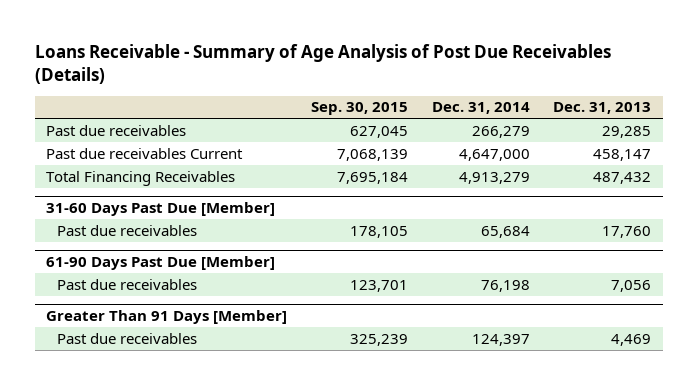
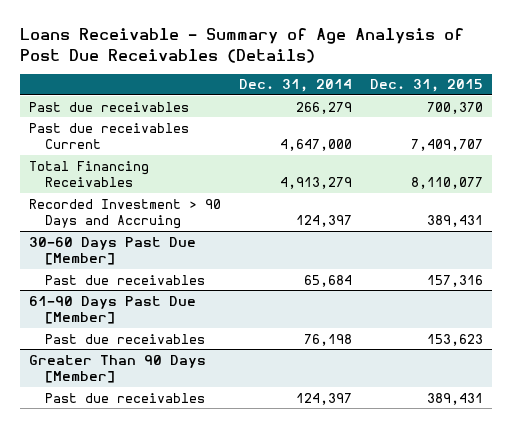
- | Sep. 30, 2015 | Dec. 31, 2014 | Dec. 31, 2013
+ | Dec. 31, 2014 | Dec. 31, 2015
- 31-60 Days Past Due [Member]
+ Recorded Investment > 90 Days and Accruing | 124,397 | 389,431
+ 30-60 Days Past Due [Member]
- Greater Than 91 Days [Member]
+ Greater Than 90 Days [Member]

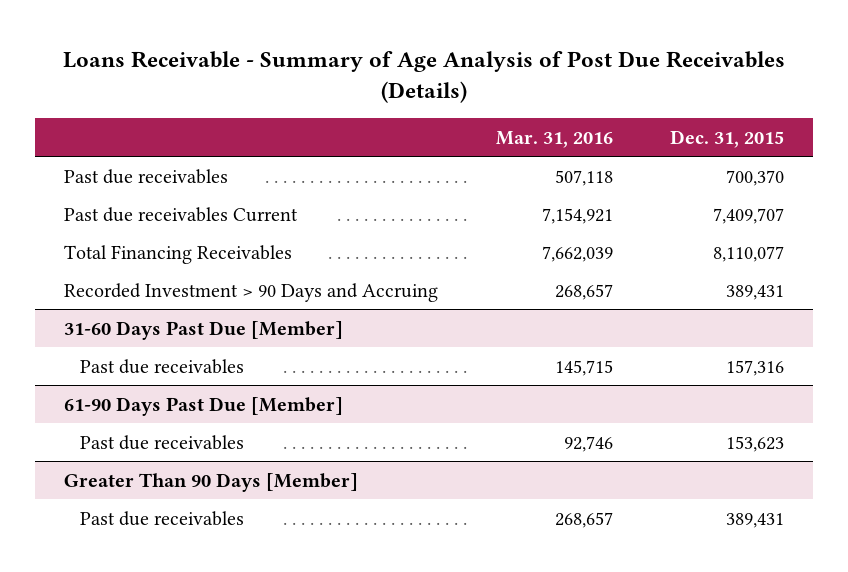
- | Dec. 31, 2014 | Dec. 31, 2015
+ | Mar. 31, 2016 | Dec. 31, 2015
- 30-60 Days Past Due [Member]
+ 31-60 Days Past Due [Member]

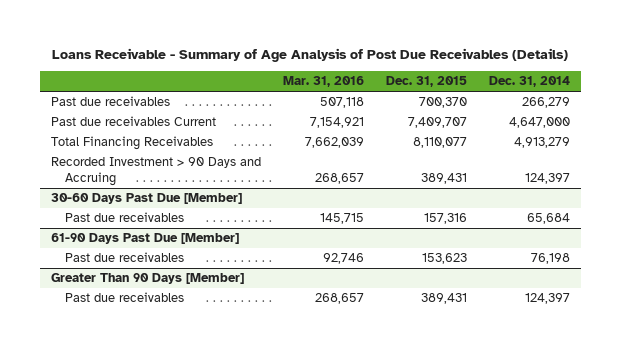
- | Mar. 31, 2016 | Dec. 31, 2015
+ | Mar. 31, 2016 | Dec. 31, 2015 | Dec. 31, 2014
- 31-60 Days Past Due [Member]
+ 30-60 Days Past Due [Member]

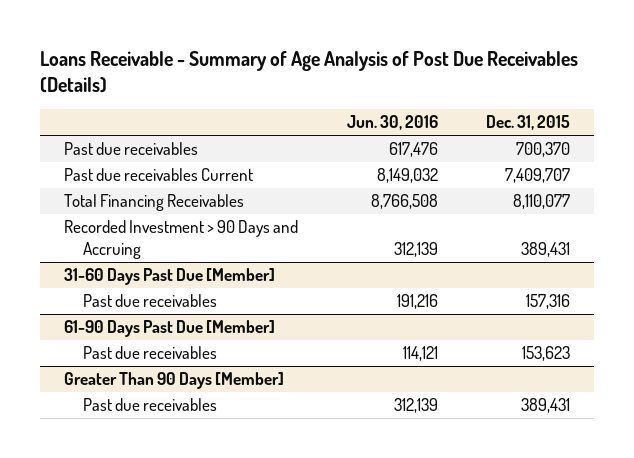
- | Mar. 31, 2016 | Dec. 31, 2015 | Dec. 31, 2014
+ | Jun. 30, 2016 | Dec. 31, 2015
- 30-60 Days Past Due [Member]
+ 31-60 Days Past Due [Member]

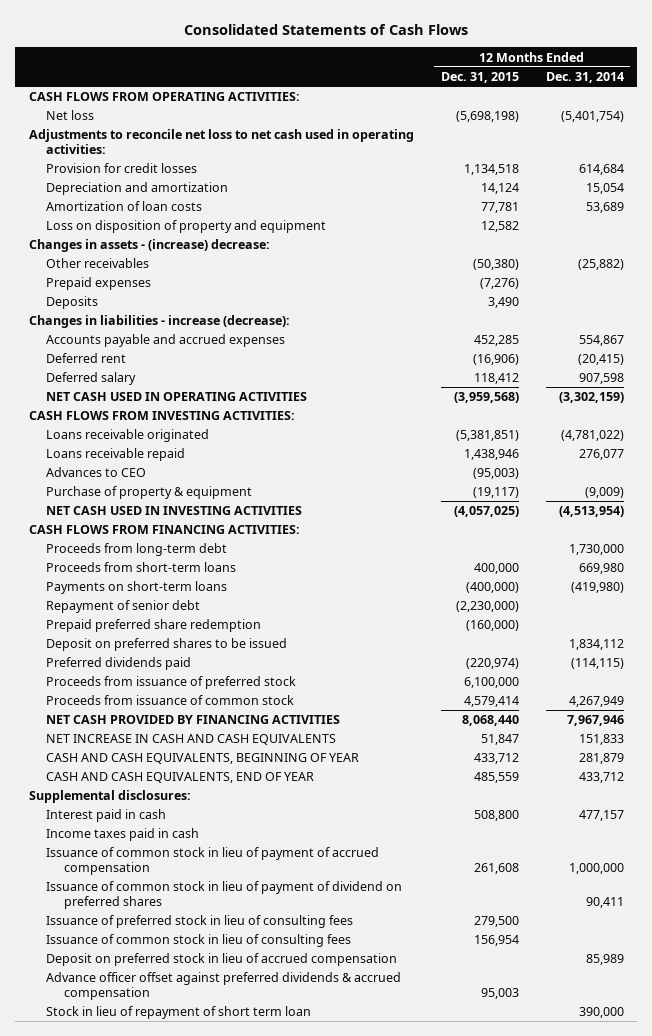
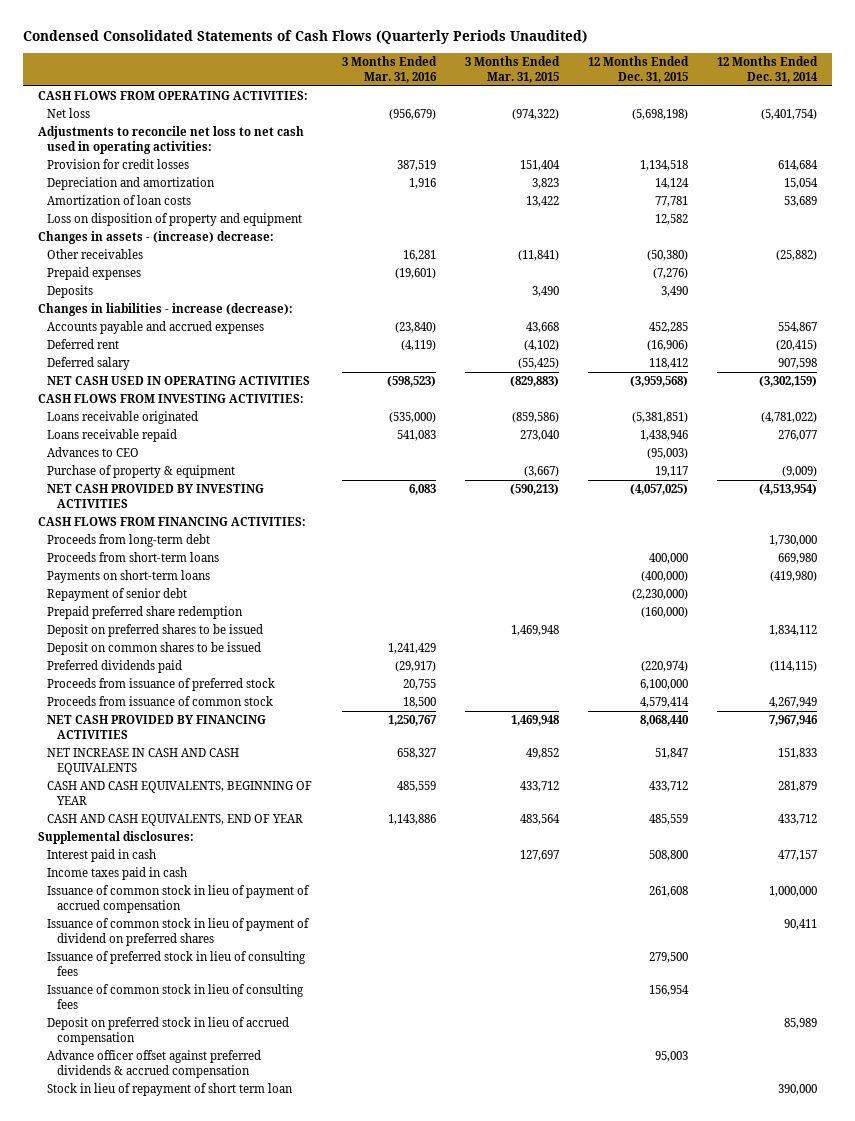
- Consolidated Statements of Cash Flows
+ Condensed Consolidated Statements of Cash Flows (Quarterly Periods Unaudited)
- | 12 Months Ended Dec. 31, 2015 | 12 Months Ended Dec. 31, 2014
+ | 3 Months Ended Mar. 31, 2016 | 3 Months Ended Mar. 31, 2015 | 12 Months Ended Dec. 31, 2015 | 12 Months Ended Dec. 31, 2014
- Purchase of property & equipment | (19,117) | (9,009)
- NET CASH USED IN INVESTING ACTIVITIES | (4,057,025) | (4,513,954)
+ Purchase of property & equipment | | (3,667) | 19,117 | (9,009)
+ NET CASH PROVIDED BY INVESTING ACTIVITIES | 6,083 | (590,213) | (4,057,025) | (4,513,954)
+ Deposit on common shares to be issued | 1,241,429 | | |

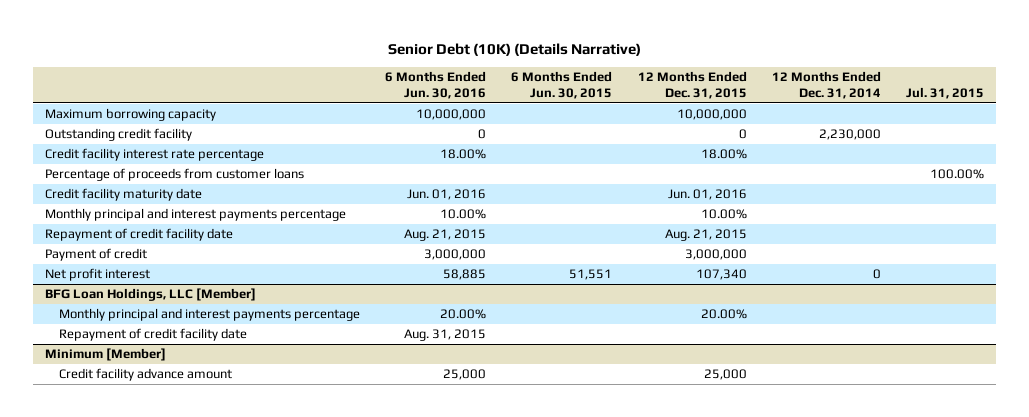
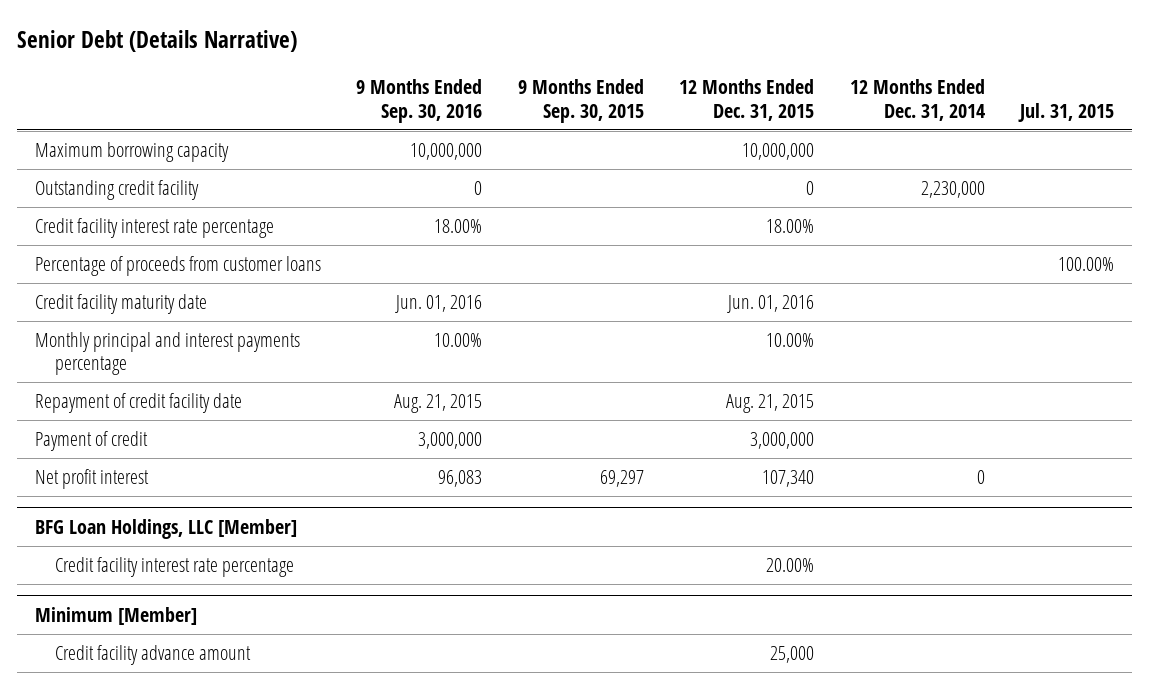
- Senior Debt (10K) (Details Narrative)
+ Senior Debt (Details Narrative)
- | 6 Months Ended Jun. 30, 2016 | 6 Months Ended Jun. 30, 2015 | 12 Months Ended Dec. 31, 2015 | 12 Months Ended Dec. 31, 2014 | Jul. 31, 2015
+ | 9 Months Ended Sep. 30, 2016 | 9 Months Ended Sep. 30, 2015 | 12 Months Ended Dec. 31, 2015 | 12 Months Ended Dec. 31, 2014 | Jul. 31, 2015
@ BFG Loan Holdings, LLC [Member]
- Monthly principal and interest payments percentage | 20.00% | | 20.00% | |
- Repayment of credit facility date | Aug. 31, 2015 | | | |
+ Credit facility interest rate percentage | | | 20.00% | |

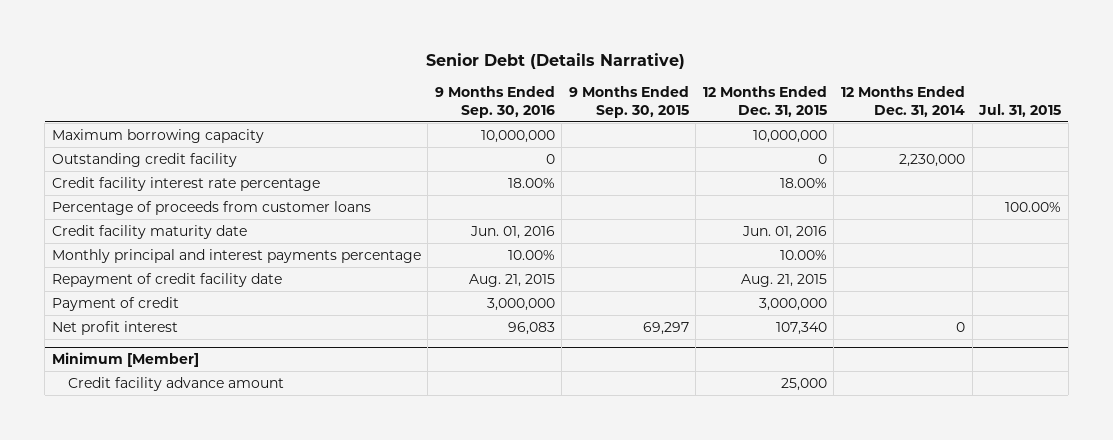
- BFG Loan Holdings, LLC [Member]
- Credit facility interest rate percentage | | | 20.00% | |

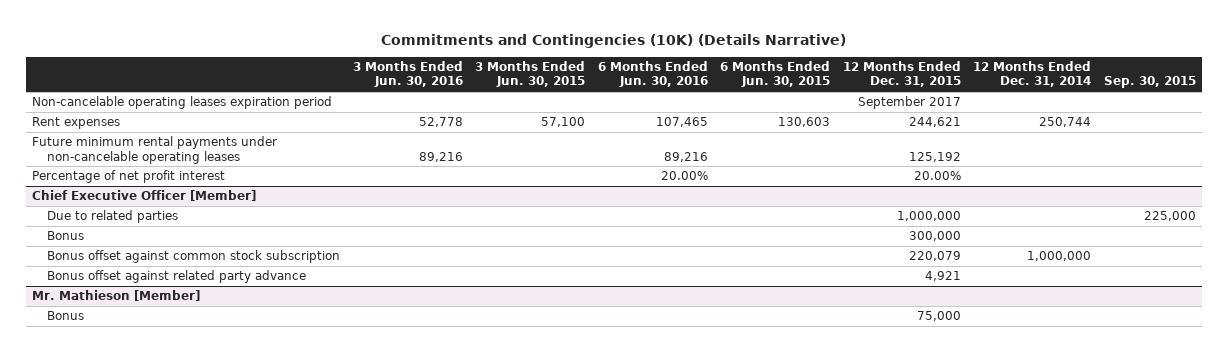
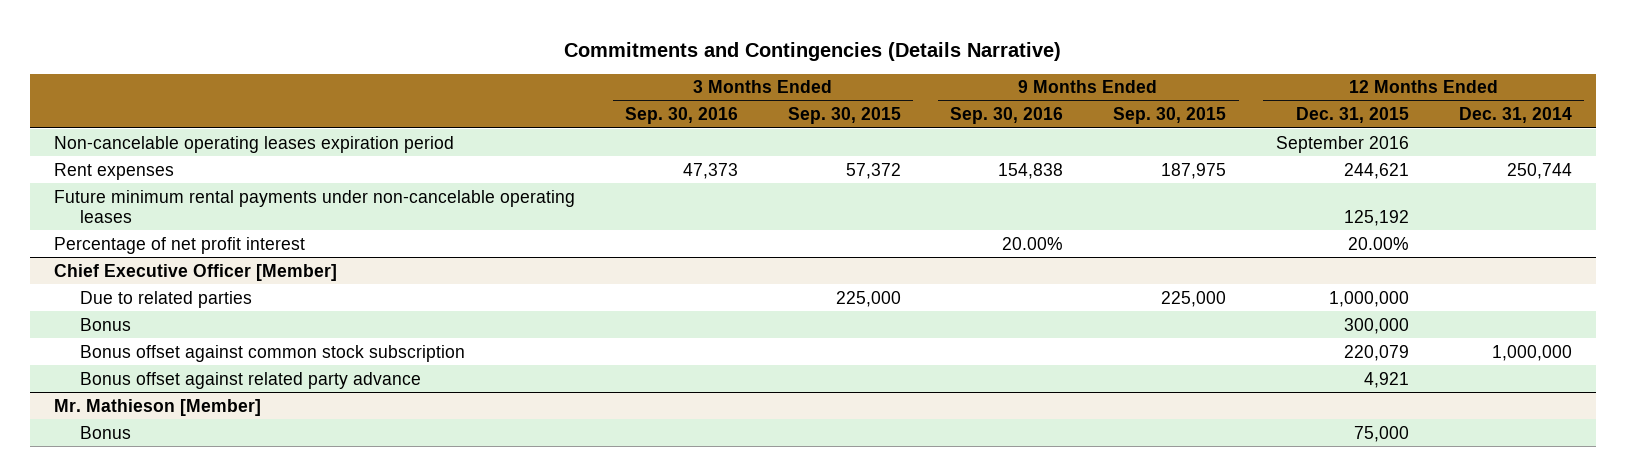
- Commitments and Contingencies (10K) (Details Narrative)
+ Commitments and Contingencies (Details Narrative)
- | 3 Months Ended Jun. 30, 2016 | 3 Months Ended Jun. 30, 2015 | 6 Months Ended Jun. 30, 2016 | 6 Months Ended Jun. 30, 2015 | 12 Months Ended Dec. 31, 2015 | 12 Months Ended Dec. 31, 2014 | Sep. 30, 2015
+ | 3 Months Ended Sep. 30, 2016 | 3 Months Ended Sep. 30, 2015 | 9 Months Ended Sep. 30, 2016 | 9 Months Ended Sep. 30, 2015 | 12 Months Ended Dec. 31, 2015 | 12 Months Ended Dec. 31, 2014
- Non-cancelable operating leases expiration period | | | | | September 2017 | |
+ Non-cancelable operating leases expiration period | | | | | September 2016 |

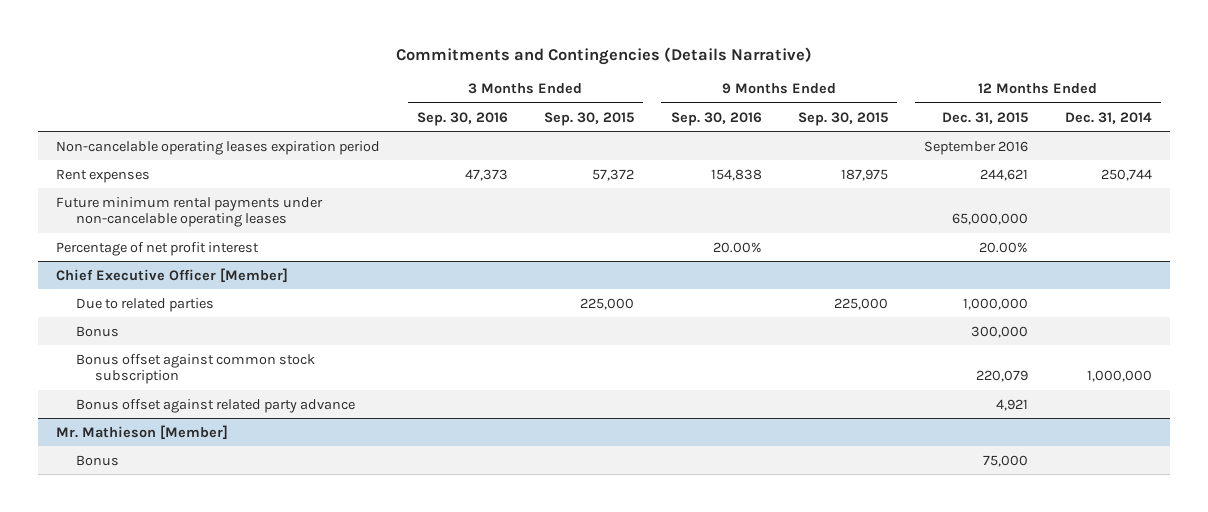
- Future minimum rental payments under non-cancelable operating leases | | | | | 125,192 |
+ Future minimum rental payments under non-cancelable operating leases | | | | | 65,000,000 |

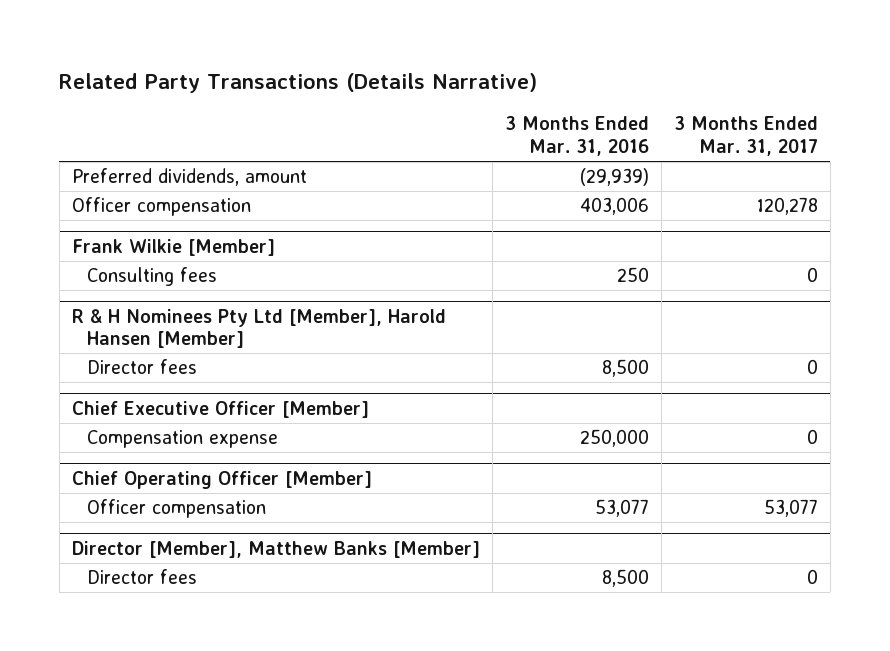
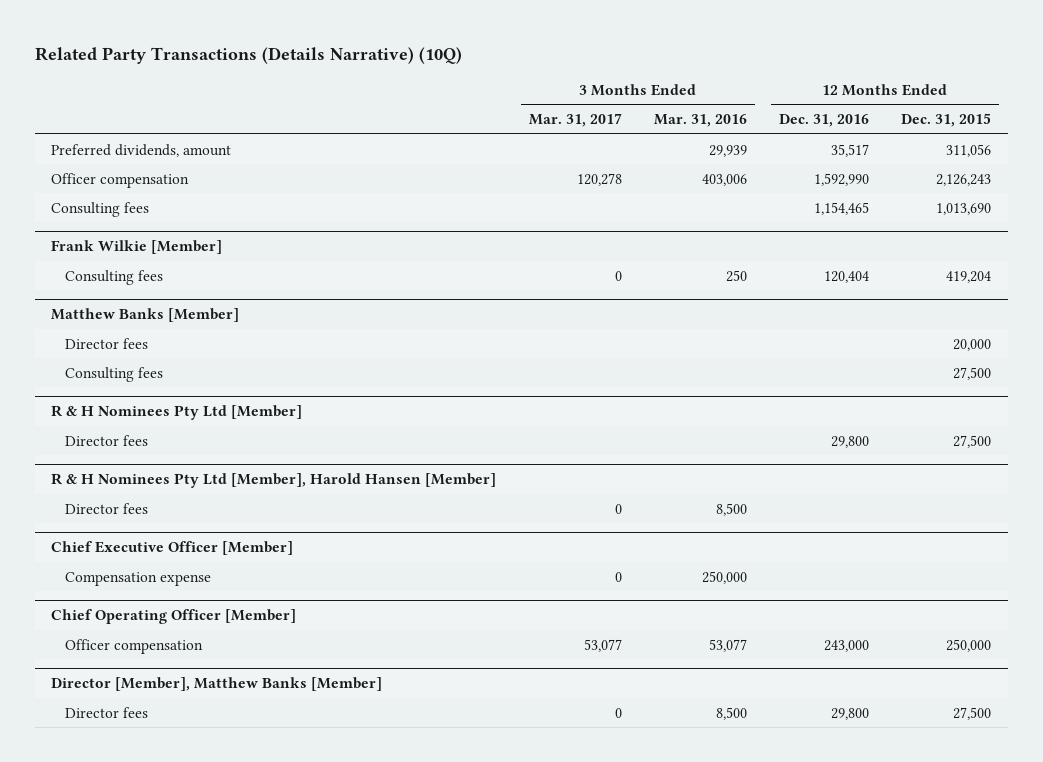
- Related Party Transactions (Details Narrative)
+ Related Party Transactions (Details Narrative) (10Q)
- | 3 Months Ended Mar. 31, 2016 | 3 Months Ended Mar. 31, 2017
+ | 3 Months Ended Mar. 31, 2017 | 3 Months Ended Mar. 31, 2016 | 12 Months Ended Dec. 31, 2016 | 12 Months Ended Dec. 31, 2015
- Preferred dividends, amount | (29,939) |
+ Preferred dividends, amount | | 29,939 | 35,517 | 311,056
+ Consulting fees | | | 1,154,465 | 1,013,690
+ Matthew Banks [Member]
+ Director fees | | | | 20,000
+ Consulting fees | | | | 27,500
+ R & H Nominees Pty Ltd [Member]
+ Director fees | | | 29,800 | 27,500

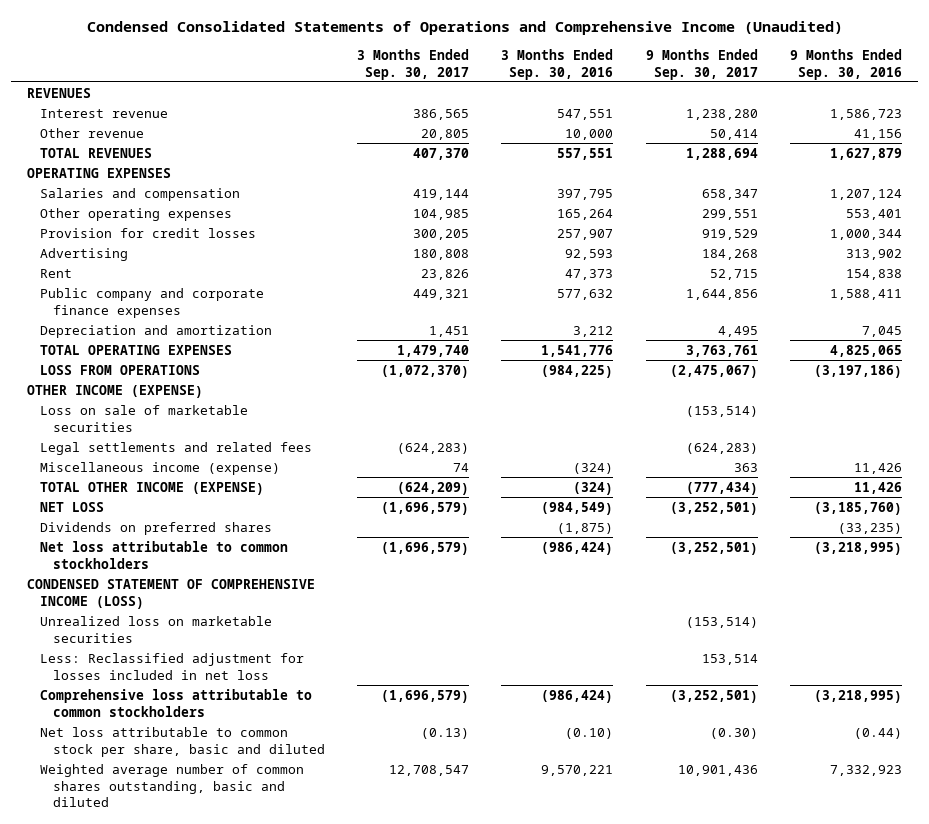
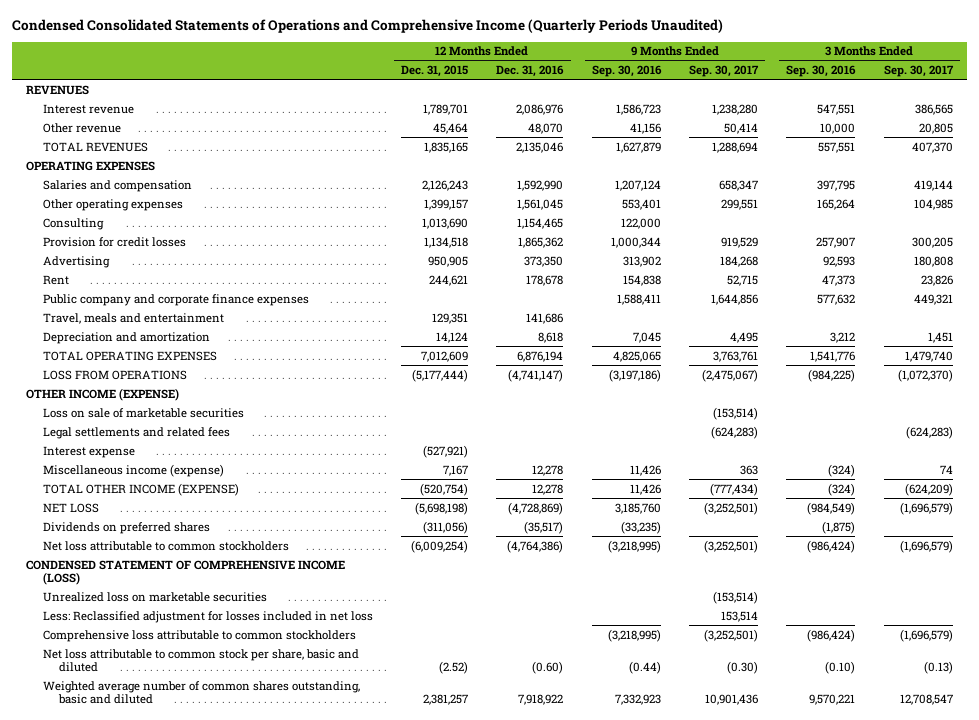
- Condensed Consolidated Statements of Operations and Comprehensive Income (Unaudited)
+ Condensed Consolidated Statements of Operations and Comprehensive Income (Quarterly Periods Unaudited)
- | 3 Months Ended Sep. 30, 2017 | 3 Months Ended Sep. 30, 2016 | 9 Months Ended Sep. 30, 2017 | 9 Months Ended Sep. 30, 2016
+ | 12 Months Ended Dec. 31, 2015 | 12 Months Ended Dec. 31, 2016 | 9 Months Ended Sep. 30, 2016 | 9 Months Ended Sep. 30, 2017 | 3 Months Ended Sep. 30, 2016 | 3 Months Ended Sep. 30, 2017
+ Consulting | 1,013,690 | 1,154,465 | 122,000 | | |
+ Travel, meals and entertainment | 129,351 | 141,686 | | | |
+ Interest expense | (527,921) | | | | |
- NET LOSS | (1,696,579) | (984,549) | (3,252,501) | (3,185,760)
+ NET LOSS | (5,698,198) | (4,728,869) | 3,185,760 | (3,252,501) | (984,549) | (1,696,579)

